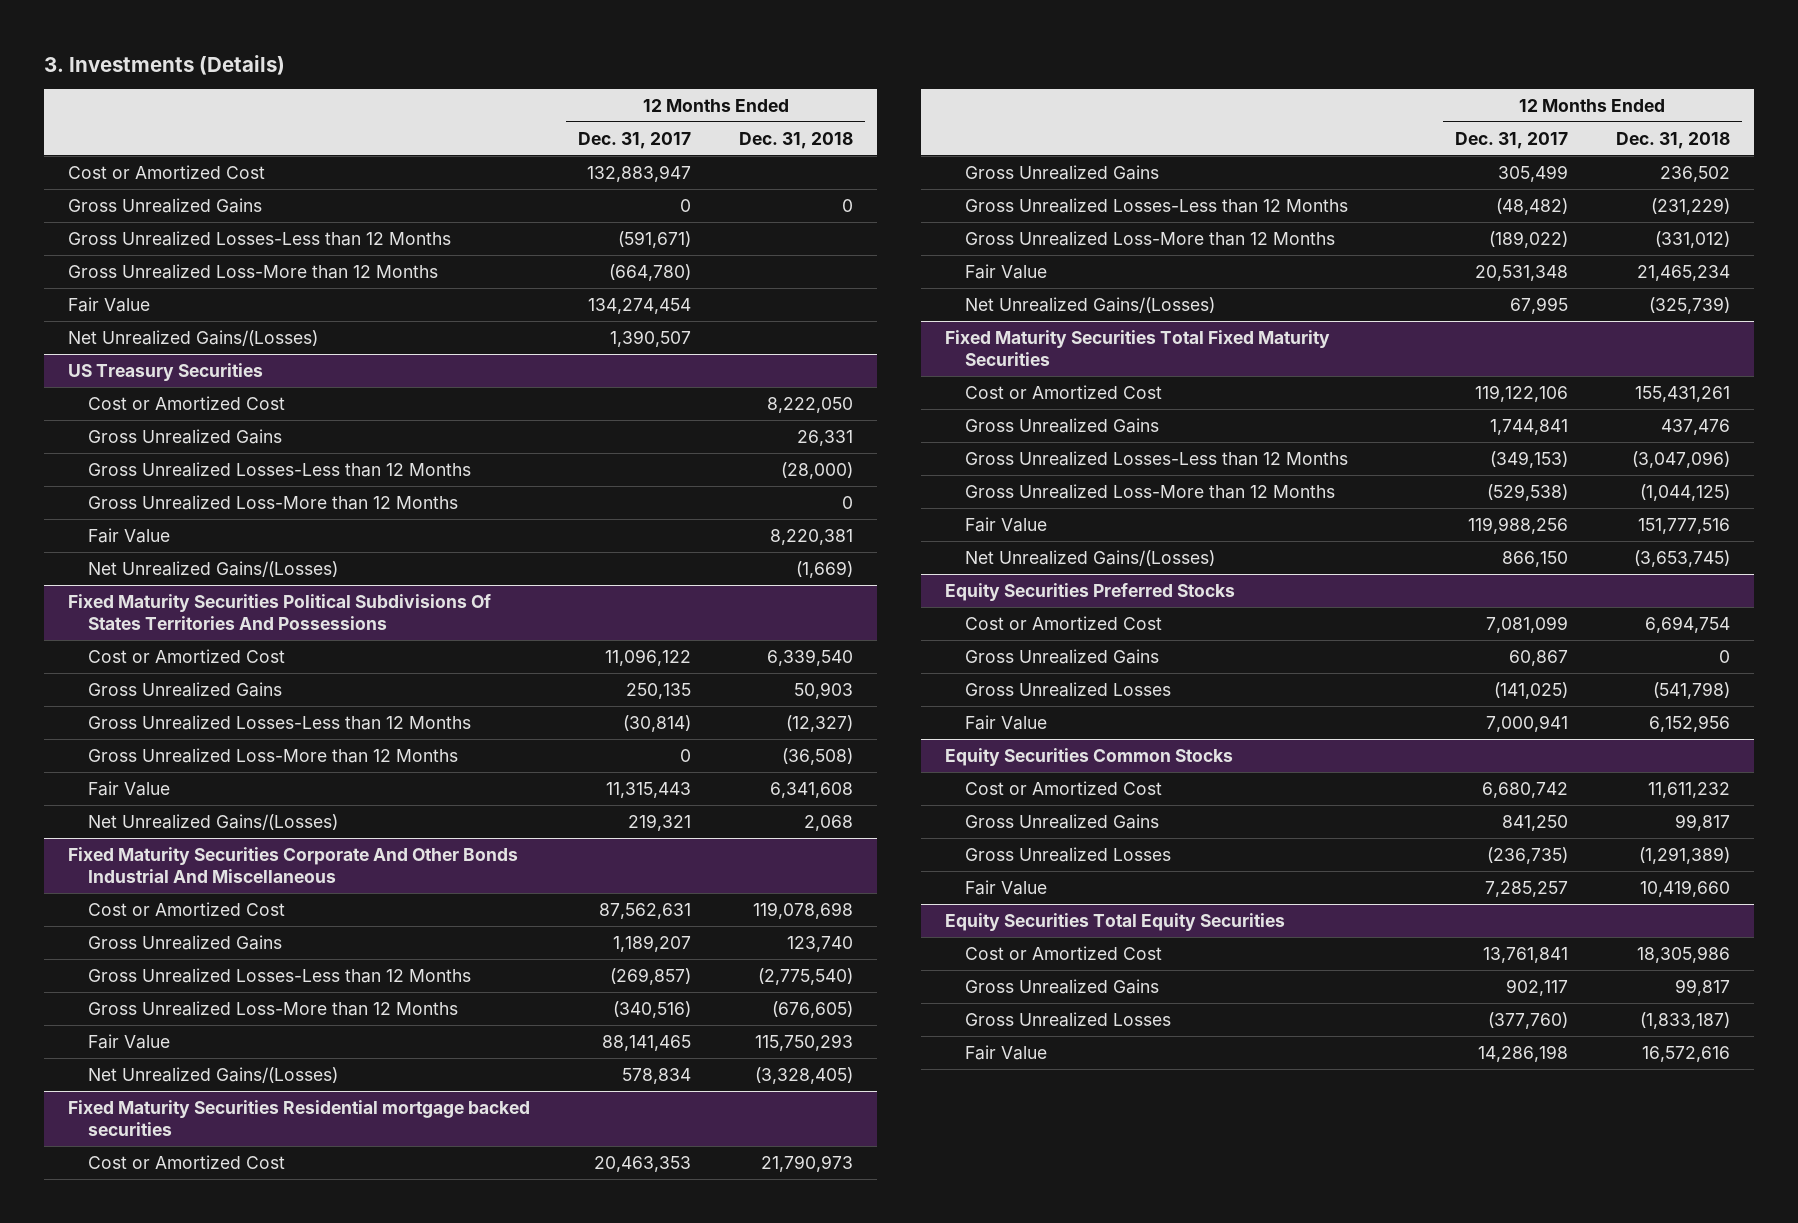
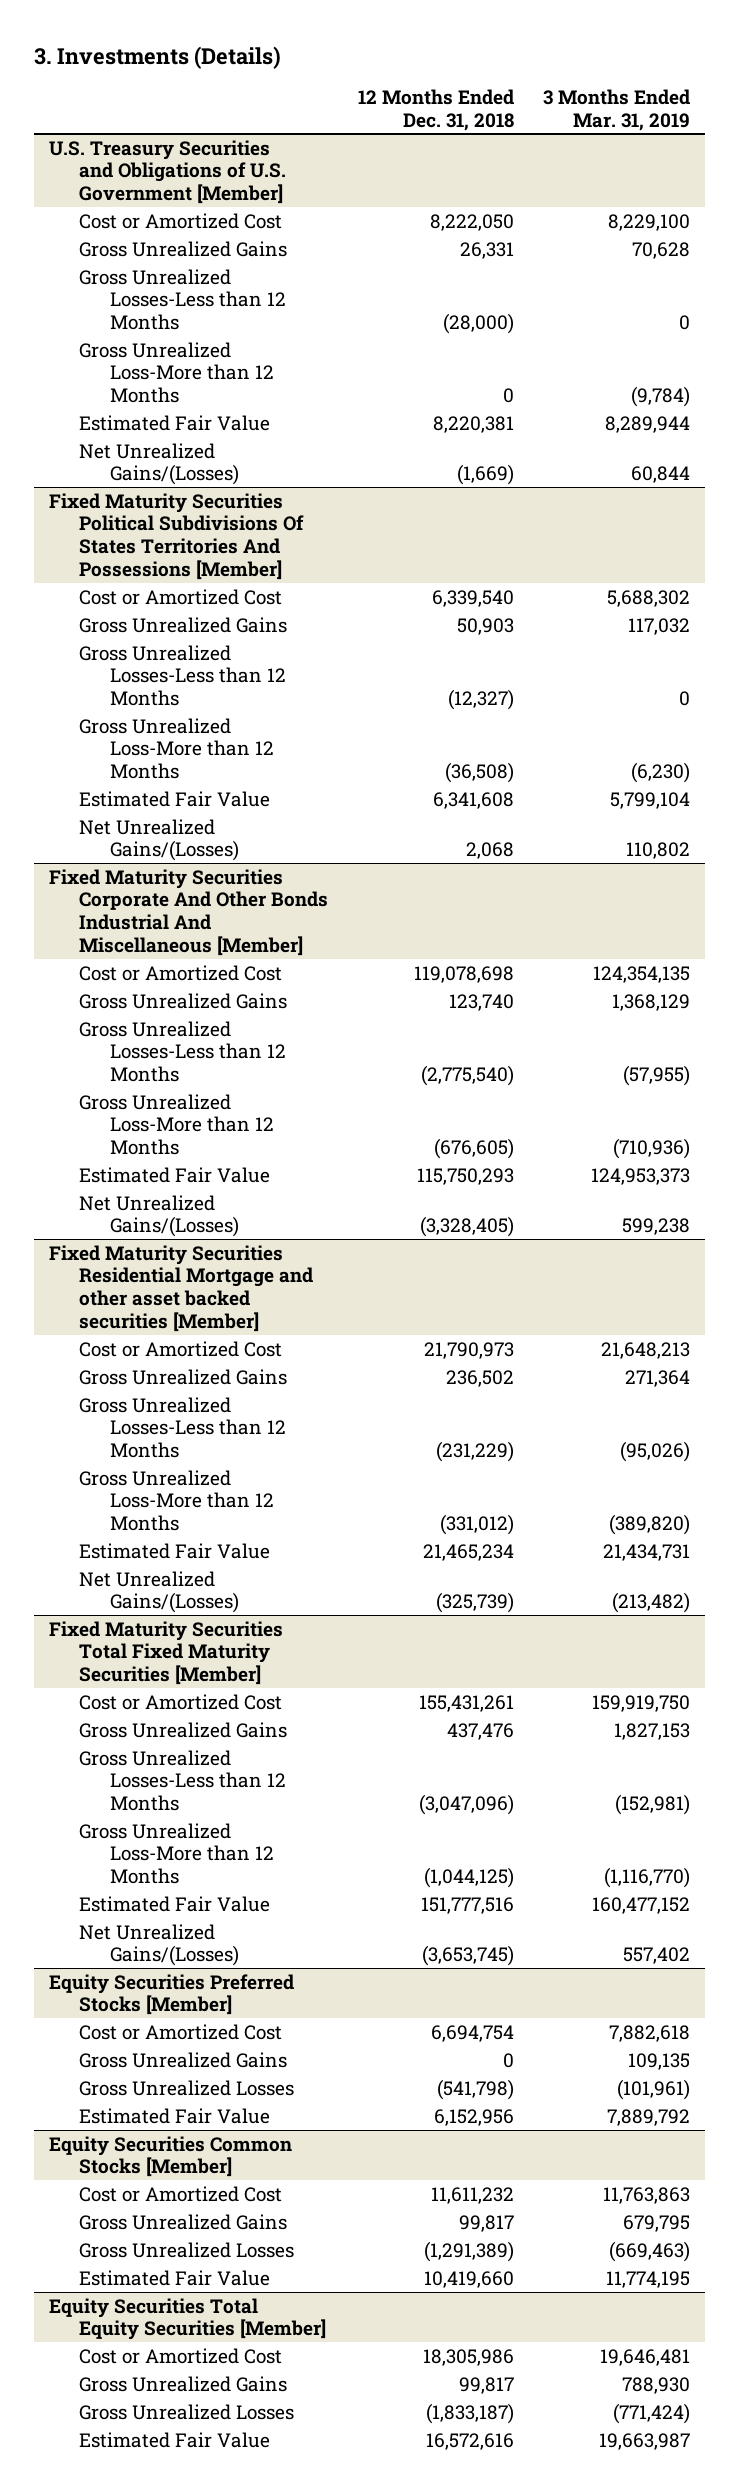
- | 12 Months Ended Dec. 31, 2017 | 12 Months Ended Dec. 31, 2018
+ | 12 Months Ended Dec. 31, 2018 | 3 Months Ended Mar. 31, 2019
- Cost or Amortized Cost | 132,883,947 |
- Gross Unrealized Gains | 0 | 0
- Gross Unrealized Losses-Less than 12 Months | (591,671) |
- Gross Unrealized Loss-More than 12 Months | (664,780) |
- Fair Value | 134,274,454 |
- Net Unrealized Gains/(Losses) | 1,390,507 |
- US Treasury Securities
+ U.S. Treasury Securities and Obligations of U.S. Government [Member]
- Fair Value | | 8,220,381
+ Estimated Fair Value | 8,220,381 | 8,289,944
- Fixed Maturity Securities Political Subdivisions Of States Territories And Possessions
+ Fixed Maturity Securities Political Subdivisions Of States Territories And Possessions [Member]
- Fair Value | 11,315,443 | 6,341,608
+ Estimated Fair Value | 6,341,608 | 5,799,104
- Fixed Maturity Securities Corporate And Other Bonds Industrial And Miscellaneous
+ Fixed Maturity Securities Corporate And Other Bonds Industrial And Miscellaneous [Member]
- Fair Value | 88,141,465 | 115,750,293
+ Estimated Fair Value | 115,750,293 | 124,953,373
- Fixed Maturity Securities Residential mortgage backed securities
+ Fixed Maturity Securities Residential Mortgage and other asset backed securities [Member]
- Fair Value | 20,531,348 | 21,465,234
+ Estimated Fair Value | 21,465,234 | 21,434,731
- Fixed Maturity Securities Total Fixed Maturity Securities
+ Fixed Maturity Securities Total Fixed Maturity Securities [Member]
- Fair Value | 119,988,256 | 151,777,516
+ Estimated Fair Value | 151,777,516 | 160,477,152
- Equity Securities Preferred Stocks
+ Equity Securities Preferred Stocks [Member]
- Fair Value | 7,000,941 | 6,152,956
- Equity Securities Common Stocks
+ Estimated Fair Value | 6,152,956 | 7,889,792
+ Equity Securities Common Stocks [Member]
- Fair Value | 7,285,257 | 10,419,660
- Equity Securities Total Equity Securities
+ Estimated Fair Value | 10,419,660 | 11,774,195
+ Equity Securities Total Equity Securities [Member]
- Fair Value | 14,286,198 | 16,572,616
+ Estimated Fair Value | 16,572,616 | 19,663,987

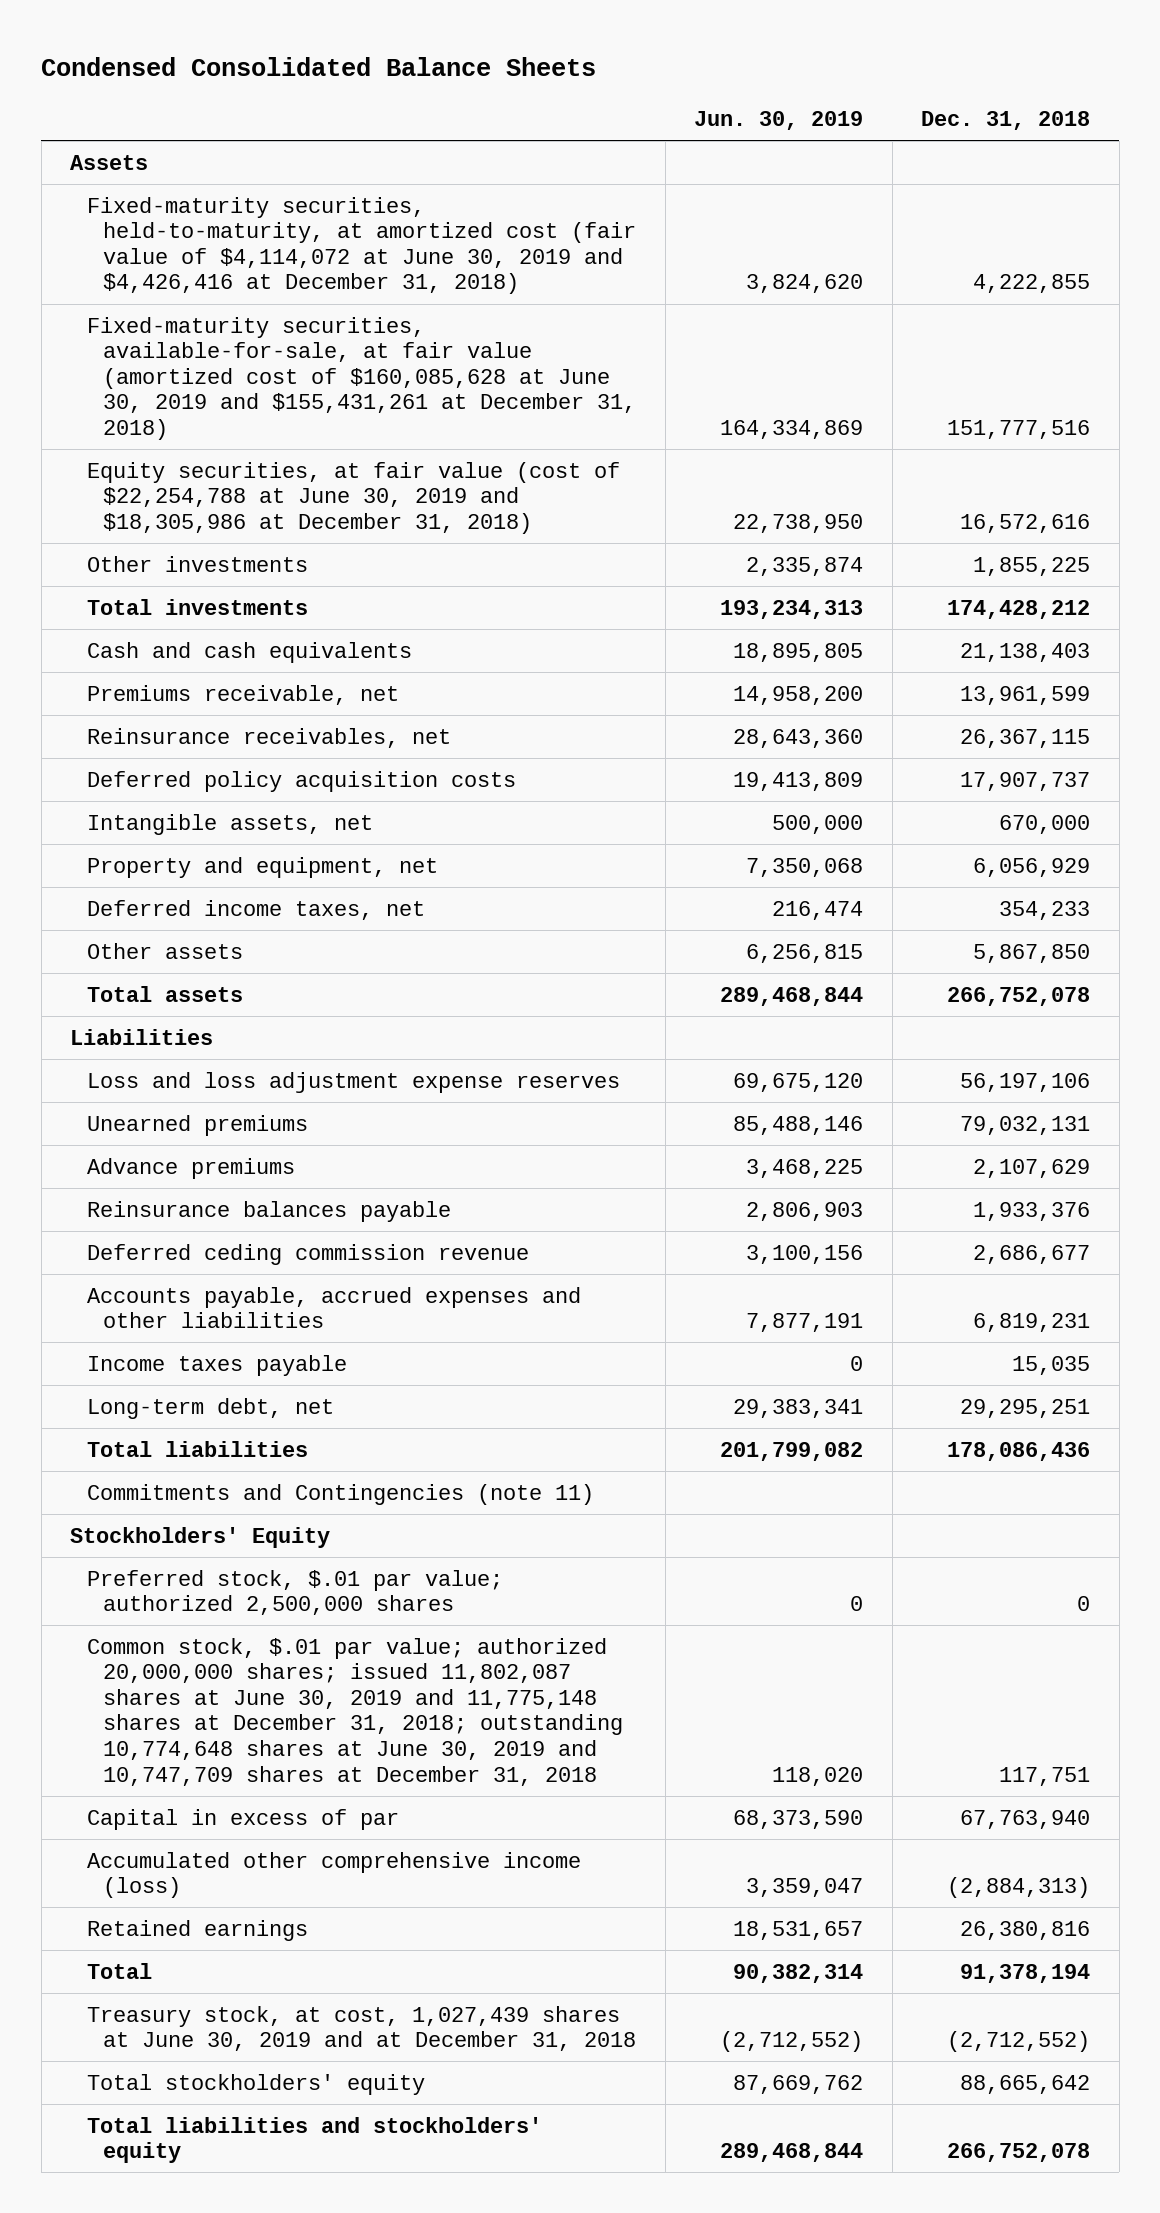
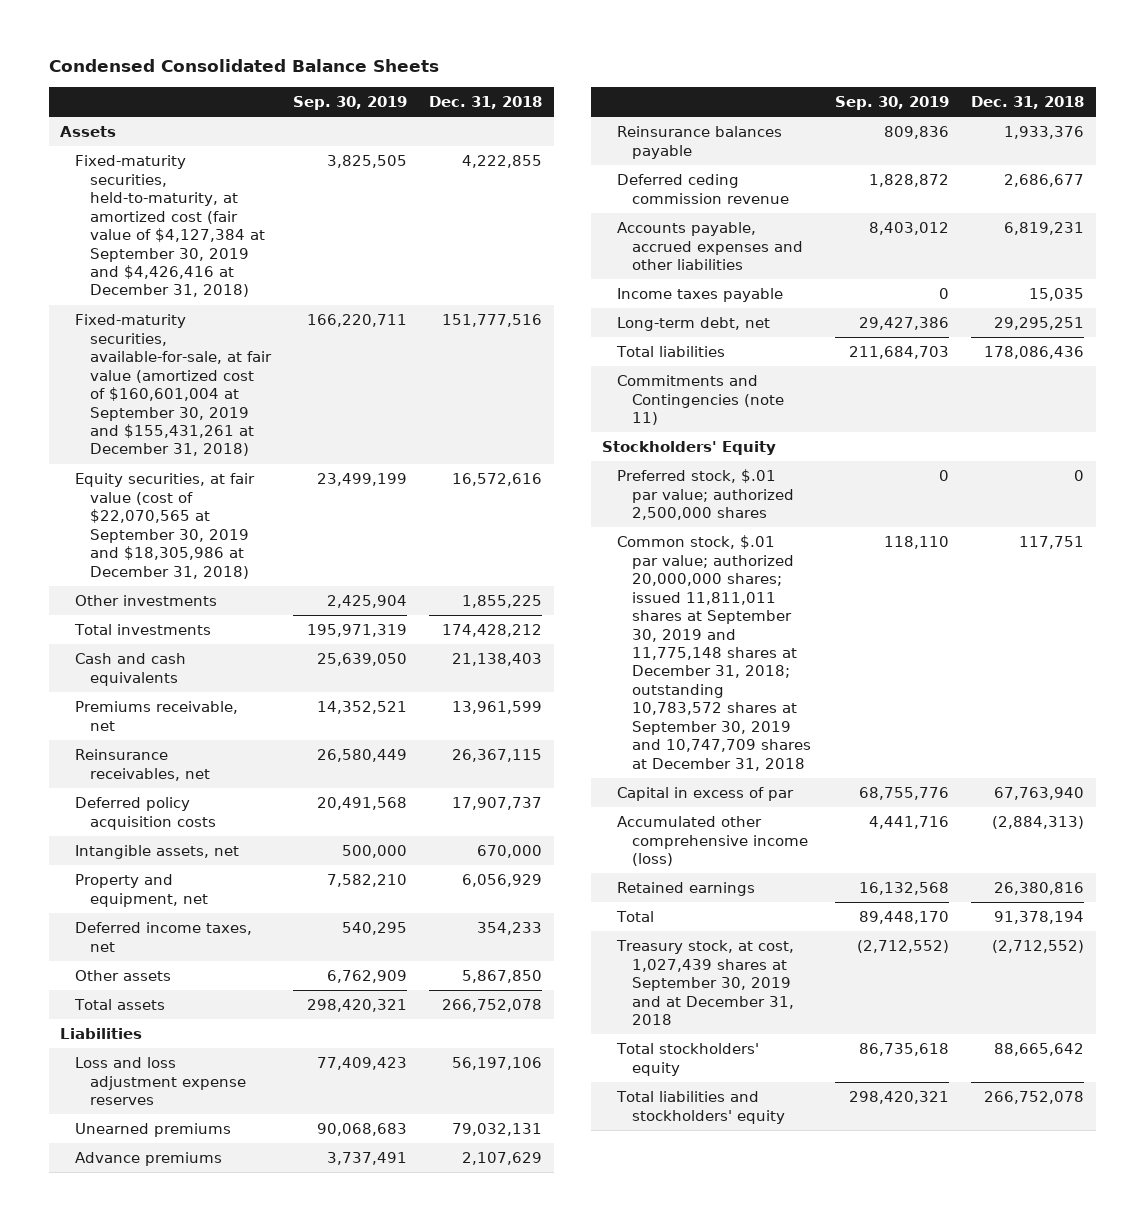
- | Jun. 30, 2019 | Dec. 31, 2018
+ | Sep. 30, 2019 | Dec. 31, 2018
- Fixed-maturity securities, held-to-maturity, at amortized cost (fair value of $4,114,072 at June 30, 2019 and $4,426,416 at December 31, 2018) | 3,824,620 | 4,222,855
- Fixed-maturity securities, available-for-sale, at fair value (amortized cost of $160,085,628 at June 30, 2019 and $155,431,261 at December 31, 2018) | 164,334,869 | 151,777,516
- Equity securities, at fair value (cost of $22,254,788 at June 30, 2019 and $18,305,986 at December 31, 2018) | 22,738,950 | 16,572,616
+ Fixed-maturity securities, held-to-maturity, at amortized cost (fair value of $4,127,384 at September 30, 2019 and $4,426,416 at December 31, 2018) | 3,825,505 | 4,222,855
+ Fixed-maturity securities, available-for-sale, at fair value (amortized cost of $160,601,004 at September 30, 2019 and $155,431,261 at December 31, 2018) | 166,220,711 | 151,777,516
+ Equity securities, at fair value (cost of $22,070,565 at September 30, 2019 and $18,305,986 at December 31, 2018) | 23,499,199 | 16,572,616
- Common stock, $.01 par value; authorized 20,000,000 shares; issued 11,802,087 shares at June 30, 2019 and 11,775,148 shares at December 31, 2018; outstanding 10,774,648 shares at June 30, 2019 and 10,747,709 shares at December 31, 2018 | 118,020 | 117,751
+ Common stock, $.01 par value; authorized 20,000,000 shares; issued 11,811,011 shares at September 30, 2019 and 11,775,148 shares at December 31, 2018; outstanding 10,783,572 shares at September 30, 2019 and 10,747,709 shares at December 31, 2018 | 118,110 | 117,751
- Treasury stock, at cost, 1,027,439 shares at June 30, 2019 and at December 31, 2018 | (2,712,552) | (2,712,552)
+ Treasury stock, at cost, 1,027,439 shares at September 30, 2019 and at December 31, 2018 | (2,712,552) | (2,712,552)

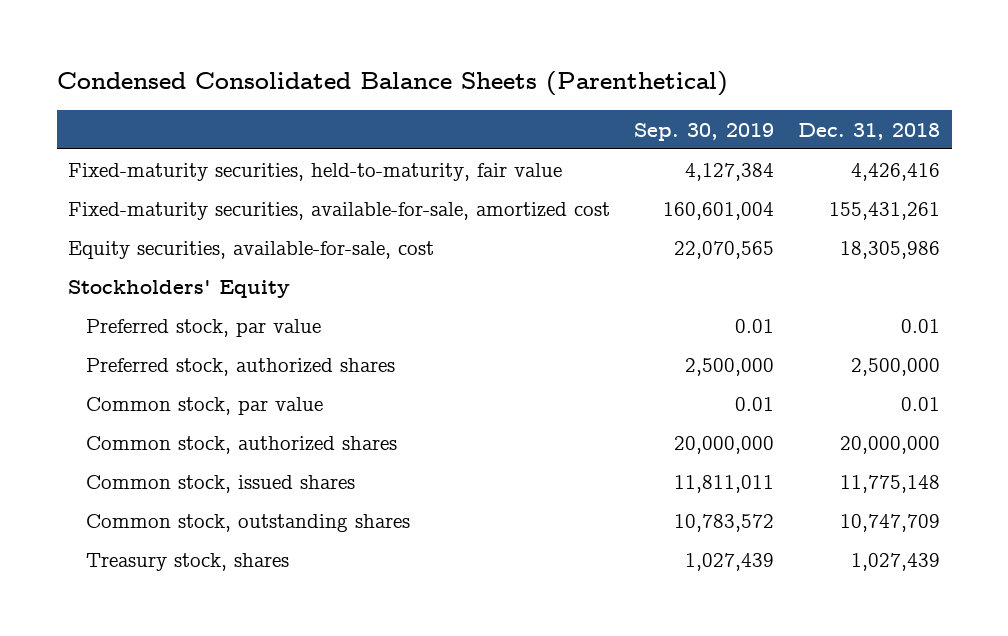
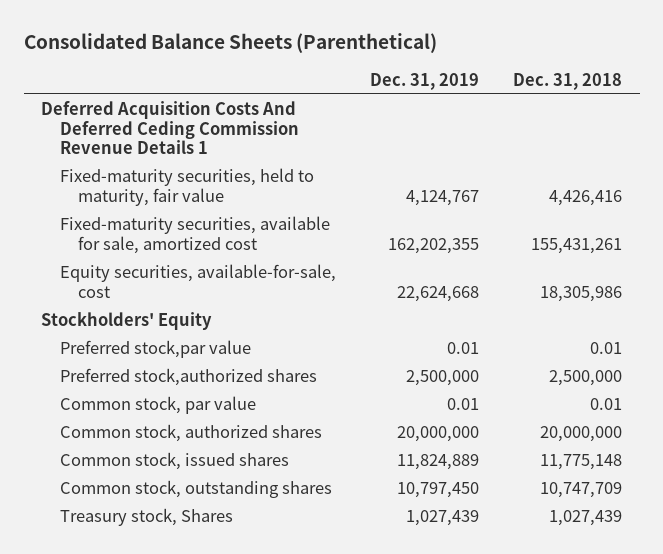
- Condensed Consolidated Balance Sheets (Parenthetical)
+ Consolidated Balance Sheets (Parenthetical)
- | Sep. 30, 2019 | Dec. 31, 2018
+ | Dec. 31, 2019 | Dec. 31, 2018
- Fixed-maturity securities, held-to-maturity, fair value | 4,127,384 | 4,426,416
- Fixed-maturity securities, available-for-sale, amortized cost | 160,601,004 | 155,431,261
+ Deferred Acquisition Costs And Deferred Ceding Commission Revenue Details 1
+ Fixed-maturity securities, held to maturity, fair value | 4,124,767 | 4,426,416
+ Fixed-maturity securities, available for sale, amortized cost | 162,202,355 | 155,431,261
- Preferred stock, par value | 0.01 | 0.01
- Preferred stock, authorized shares | 2,500,000 | 2,500,000
+ Preferred stock,par value | 0.01 | 0.01
+ Preferred stock,authorized shares | 2,500,000 | 2,500,000
- Treasury stock, shares | 1,027,439 | 1,027,439
+ Treasury stock, Shares | 1,027,439 | 1,027,439

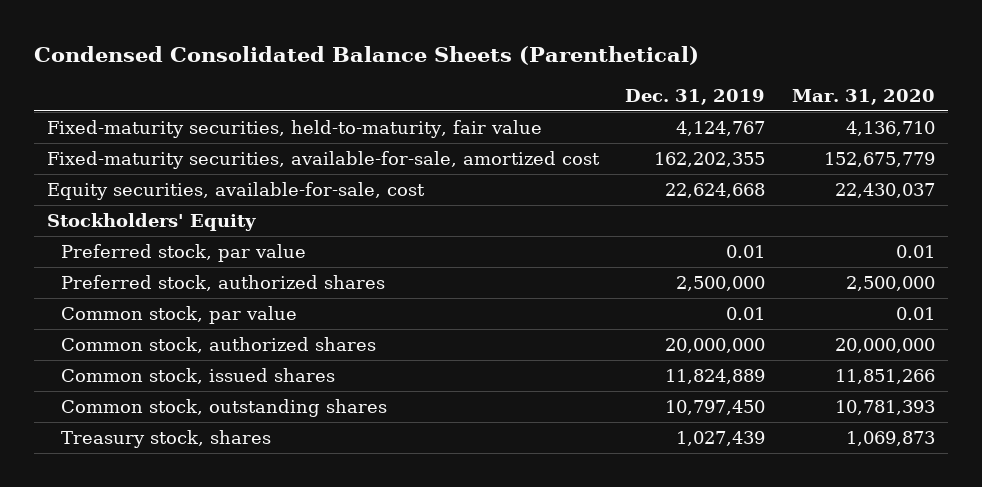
- Consolidated Balance Sheets (Parenthetical)
+ Condensed Consolidated Balance Sheets (Parenthetical)
- | Dec. 31, 2019 | Dec. 31, 2018
+ | Dec. 31, 2019 | Mar. 31, 2020
- Deferred Acquisition Costs And Deferred Ceding Commission Revenue Details 1
- Fixed-maturity securities, held to maturity, fair value | 4,124,767 | 4,426,416
- Fixed-maturity securities, available for sale, amortized cost | 162,202,355 | 155,431,261
+ Fixed-maturity securities, held-to-maturity, fair value | 4,124,767 | 4,136,710
+ Fixed-maturity securities, available-for-sale, amortized cost | 162,202,355 | 152,675,779
- Preferred stock,par value | 0.01 | 0.01
- Preferred stock,authorized shares | 2,500,000 | 2,500,000
+ Preferred stock, par value | 0.01 | 0.01
+ Preferred stock, authorized shares | 2,500,000 | 2,500,000
- Treasury stock, Shares | 1,027,439 | 1,027,439
+ Treasury stock, shares | 1,027,439 | 1,069,873

